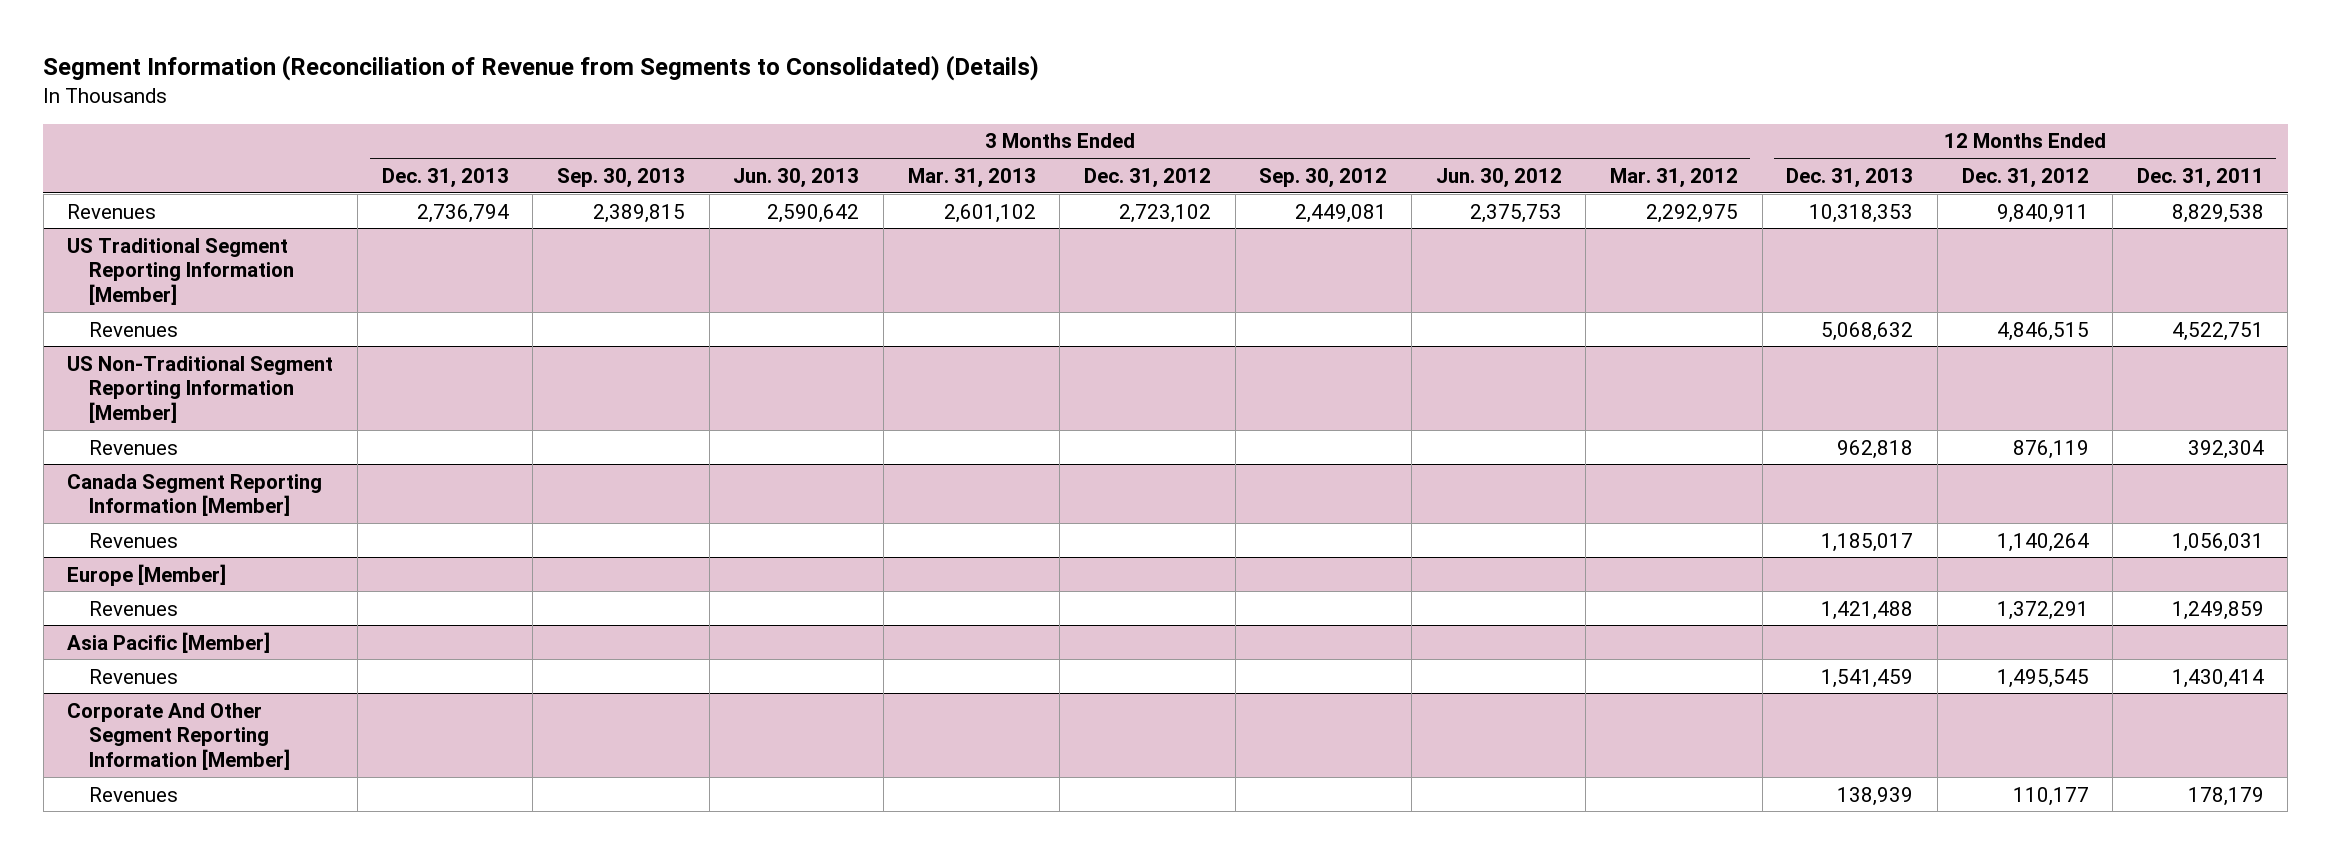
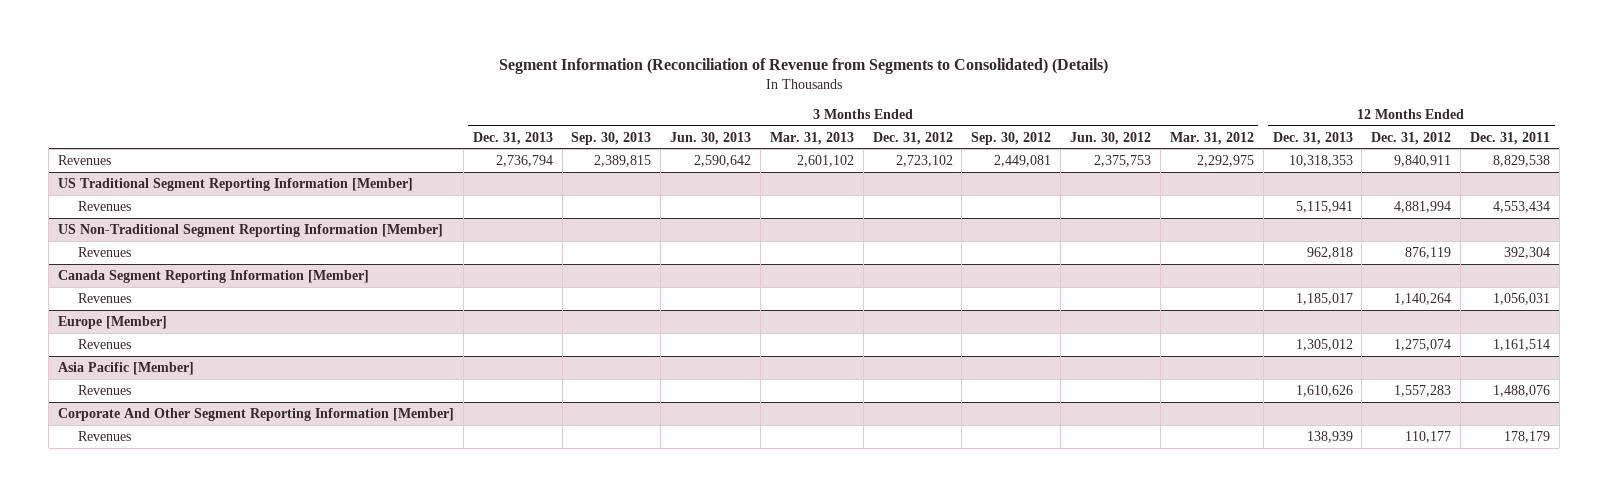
@ US Traditional Segment Reporting Information [Member]
- Revenues | | | | | | | | | 5,068,632 | 4,846,515 | 4,522,751
+ Revenues | | | | | | | | | 5,115,941 | 4,881,994 | 4,553,434
@ Europe [Member]
- Revenues | | | | | | | | | 1,421,488 | 1,372,291 | 1,249,859
+ Revenues | | | | | | | | | 1,305,012 | 1,275,074 | 1,161,514
@ Asia Pacific [Member]
- Revenues | | | | | | | | | 1,541,459 | 1,495,545 | 1,430,414
+ Revenues | | | | | | | | | 1,610,626 | 1,557,283 | 1,488,076

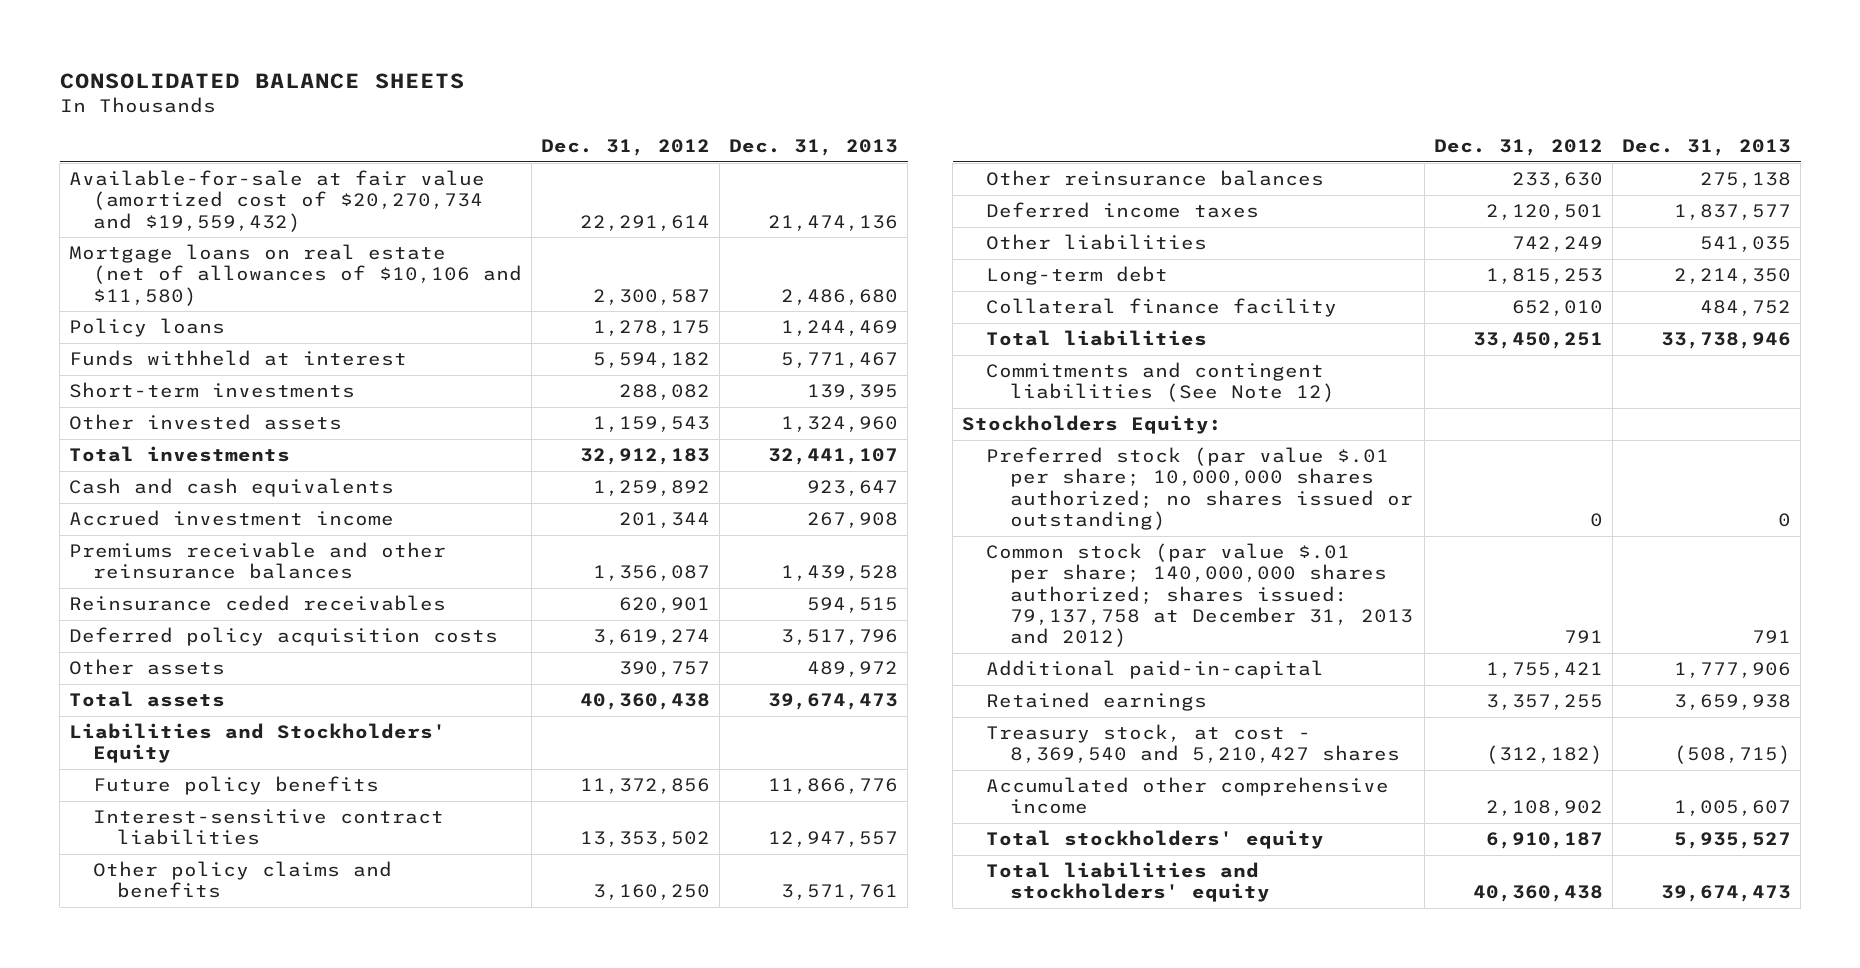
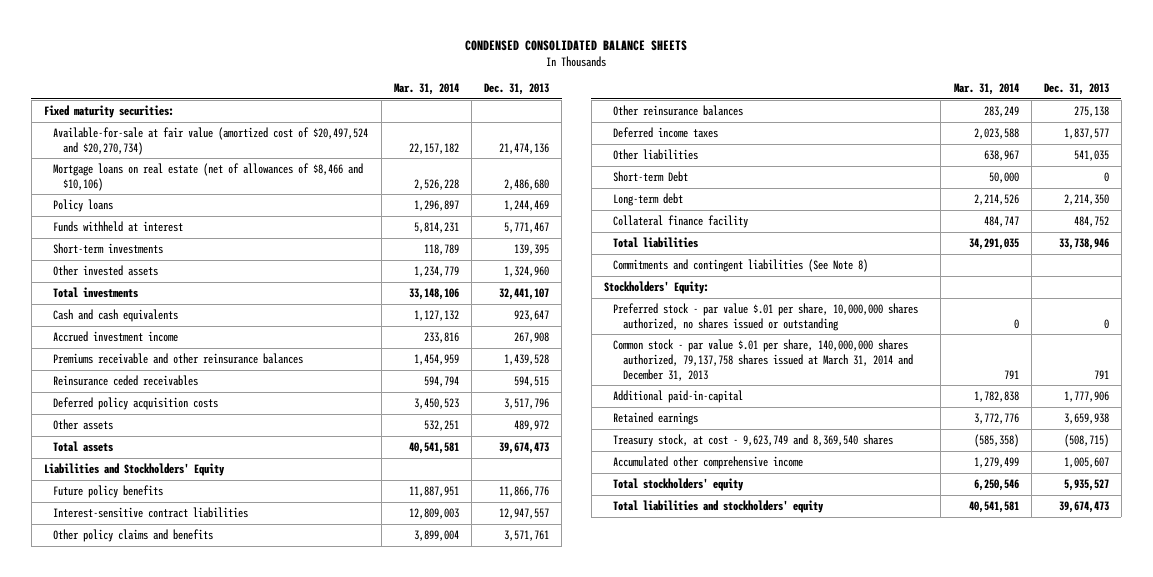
- CONSOLIDATED BALANCE SHEETS
+ CONDENSED CONSOLIDATED BALANCE SHEETS
- | Dec. 31, 2012 | Dec. 31, 2013
+ | Mar. 31, 2014 | Dec. 31, 2013
- Available-for-sale at fair value (amortized cost of $20,270,734 and $19,559,432) | 22,291,614 | 21,474,136
- Mortgage loans on real estate (net of allowances of $10,106 and $11,580) | 2,300,587 | 2,486,680
+ Fixed maturity securities:
+ Available-for-sale at fair value (amortized cost of $20,497,524 and $20,270,734) | 22,157,182 | 21,474,136
+ Mortgage loans on real estate (net of allowances of $8,466 and $10,106) | 2,526,228 | 2,486,680
+ Short-term Debt | 50,000 | 0
- Commitments and contingent liabilities (See Note 12)
- Stockholders Equity:
- Preferred stock (par value $.01 per share; 10,000,000 shares authorized; no shares issued or outstanding) | 0 | 0
- Common stock (par value $.01 per share; 140,000,000 shares authorized; shares issued: 79,137,758 at December 31, 2013 and 2012) | 791 | 791
+ Commitments and contingent liabilities (See Note 8)
+ Stockholders' Equity:
+ Preferred stock - par value $.01 per share, 10,000,000 shares authorized, no shares issued or outstanding | 0 | 0
+ Common stock - par value $.01 per share, 140,000,000 shares authorized, 79,137,758 shares issued at March 31, 2014 and December 31, 2013 | 791 | 791
- Treasury stock, at cost - 8,369,540 and 5,210,427 shares | (312,182) | (508,715)
+ Treasury stock, at cost - 9,623,749 and 8,369,540 shares | (585,358) | (508,715)

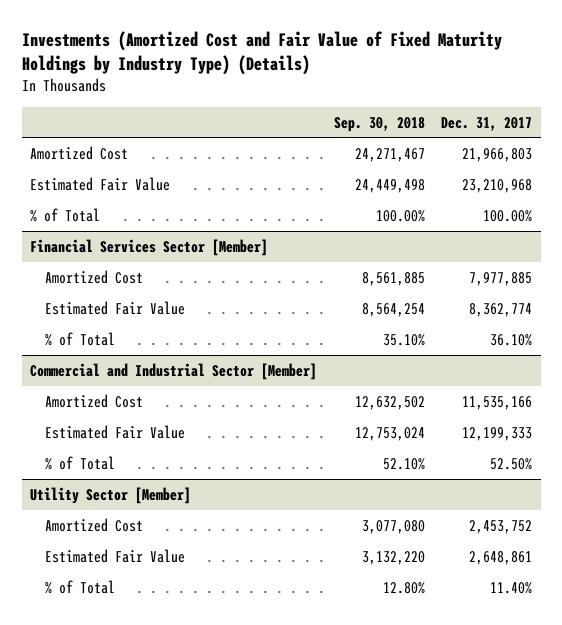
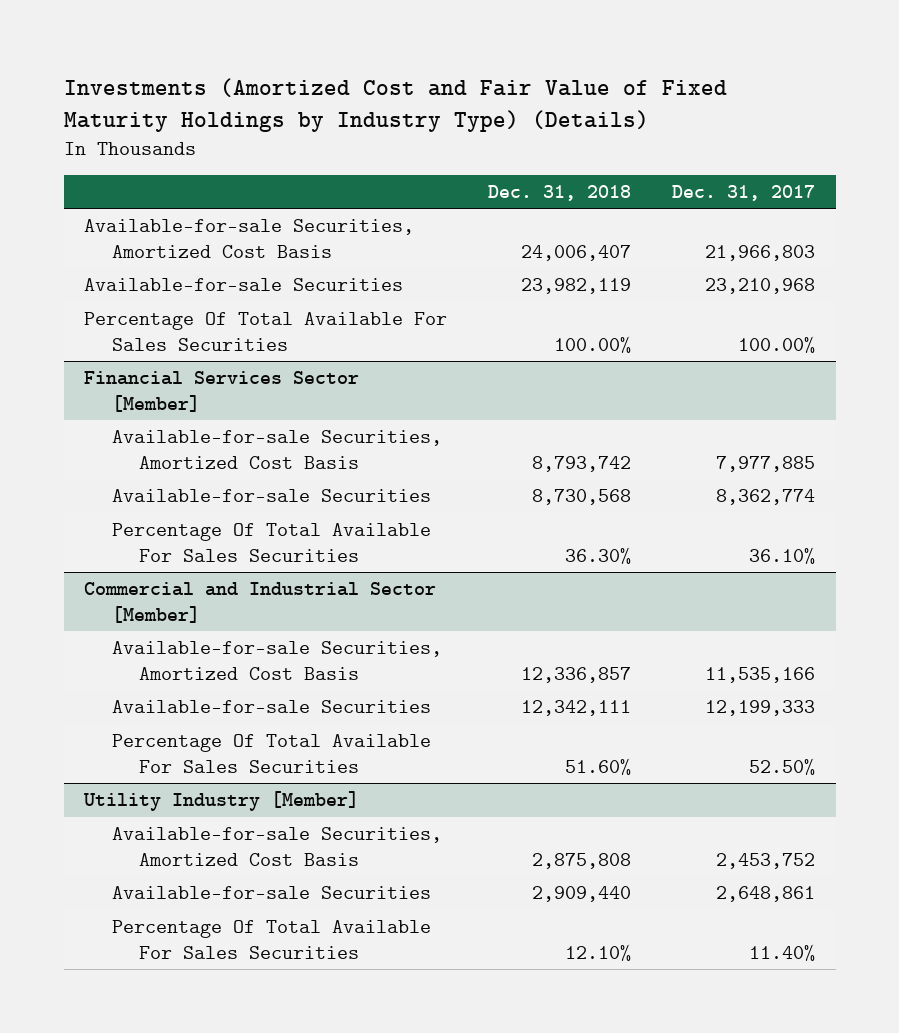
- | Sep. 30, 2018 | Dec. 31, 2017
+ | Dec. 31, 2018 | Dec. 31, 2017
- Amortized Cost | 24,271,467 | 21,966,803
- Estimated Fair Value | 24,449,498 | 23,210,968
- % of Total | 100.00% | 100.00%
+ Available-for-sale Securities, Amortized Cost Basis | 24,006,407 | 21,966,803
+ Available-for-sale Securities | 23,982,119 | 23,210,968
+ Percentage Of Total Available For Sales Securities | 100.00% | 100.00%
@ Financial Services Sector [Member]
- Amortized Cost | 8,561,885 | 7,977,885
- Estimated Fair Value | 8,564,254 | 8,362,774
- % of Total | 35.10% | 36.10%
+ Available-for-sale Securities, Amortized Cost Basis | 8,793,742 | 7,977,885
+ Available-for-sale Securities | 8,730,568 | 8,362,774
+ Percentage Of Total Available For Sales Securities | 36.30% | 36.10%
@ Commercial and Industrial Sector [Member]
- Amortized Cost | 12,632,502 | 11,535,166
- Estimated Fair Value | 12,753,024 | 12,199,333
- % of Total | 52.10% | 52.50%
- Utility Sector [Member]
- Amortized Cost | 3,077,080 | 2,453,752
- Estimated Fair Value | 3,132,220 | 2,648,861
- % of Total | 12.80% | 11.40%
@ Commercial and Industrial Sector [Member]
+ Available-for-sale Securities, Amortized Cost Basis | 12,336,857 | 11,535,166
+ Available-for-sale Securities | 12,342,111 | 12,199,333
+ Percentage Of Total Available For Sales Securities | 51.60% | 52.50%
+ Utility Industry [Member]
+ Available-for-sale Securities, Amortized Cost Basis | 2,875,808 | 2,453,752
+ Available-for-sale Securities | 2,909,440 | 2,648,861
+ Percentage Of Total Available For Sales Securities | 12.10% | 11.40%

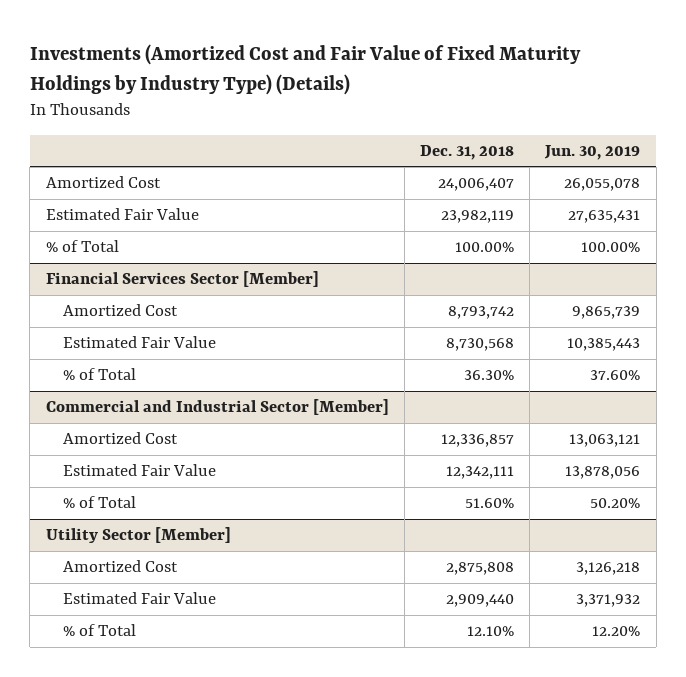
- | Dec. 31, 2018 | Dec. 31, 2017
+ | Dec. 31, 2018 | Jun. 30, 2019
- Available-for-sale Securities, Amortized Cost Basis | 24,006,407 | 21,966,803
- Available-for-sale Securities | 23,982,119 | 23,210,968
- Percentage Of Total Available For Sales Securities | 100.00% | 100.00%
+ Amortized Cost | 24,006,407 | 26,055,078
+ Estimated Fair Value | 23,982,119 | 27,635,431
+ % of Total | 100.00% | 100.00%
@ Financial Services Sector [Member]
- Available-for-sale Securities, Amortized Cost Basis | 8,793,742 | 7,977,885
- Available-for-sale Securities | 8,730,568 | 8,362,774
- Percentage Of Total Available For Sales Securities | 36.30% | 36.10%
+ Amortized Cost | 8,793,742 | 9,865,739
+ Estimated Fair Value | 8,730,568 | 10,385,443
+ % of Total | 36.30% | 37.60%
@ Commercial and Industrial Sector [Member]
- Available-for-sale Securities, Amortized Cost Basis | 12,336,857 | 11,535,166
- Available-for-sale Securities | 12,342,111 | 12,199,333
- Percentage Of Total Available For Sales Securities | 51.60% | 52.50%
- Utility Industry [Member]
- Available-for-sale Securities, Amortized Cost Basis | 2,875,808 | 2,453,752
- Available-for-sale Securities | 2,909,440 | 2,648,861
- Percentage Of Total Available For Sales Securities | 12.10% | 11.40%
@ Commercial and Industrial Sector [Member]
+ Amortized Cost | 12,336,857 | 13,063,121
+ Estimated Fair Value | 12,342,111 | 13,878,056
+ % of Total | 51.60% | 50.20%
+ Utility Sector [Member]
+ Amortized Cost | 2,875,808 | 3,126,218
+ Estimated Fair Value | 2,909,440 | 3,371,932
+ % of Total | 12.10% | 12.20%

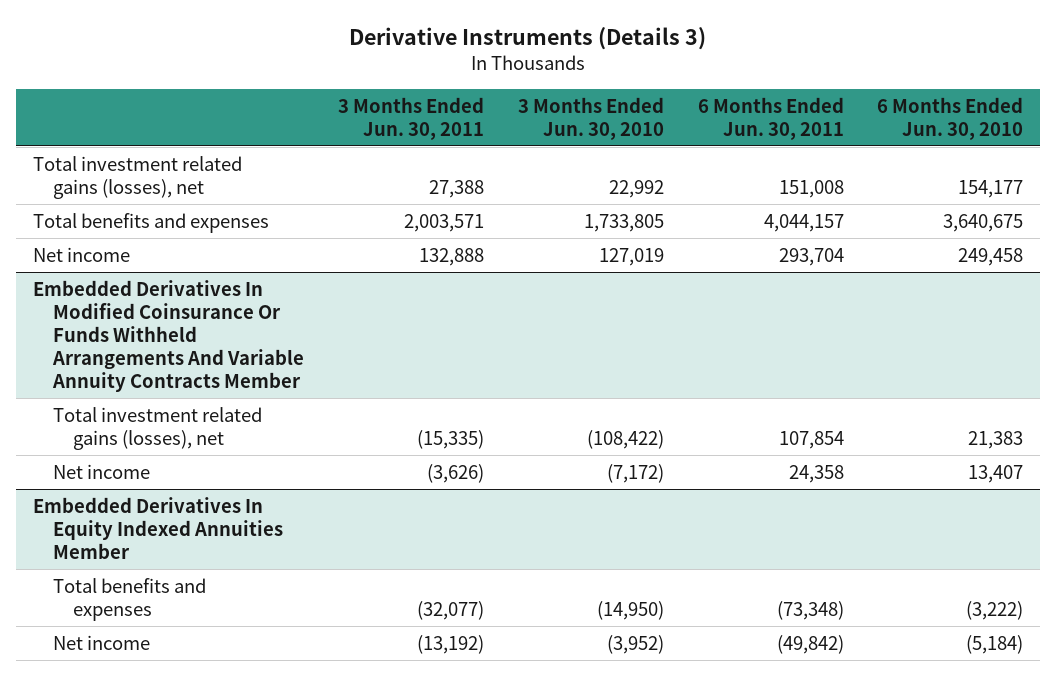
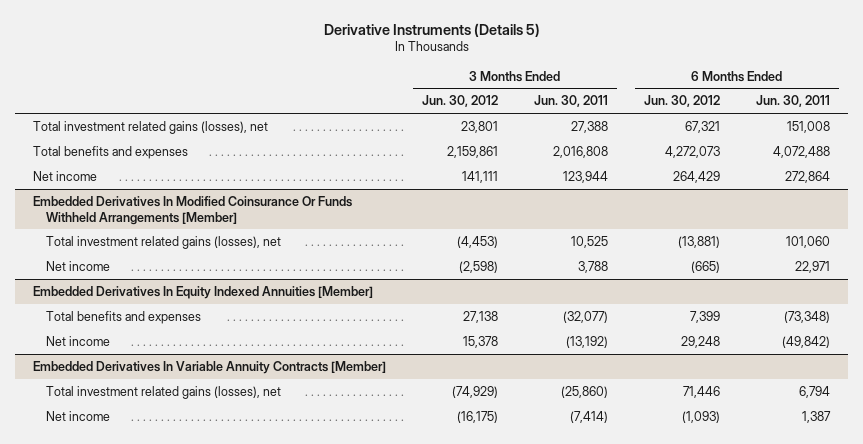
- Derivative Instruments (Details 3)
+ Derivative Instruments (Details 5)
- | 3 Months Ended Jun. 30, 2011 | 3 Months Ended Jun. 30, 2010 | 6 Months Ended Jun. 30, 2011 | 6 Months Ended Jun. 30, 2010
+ | 3 Months Ended Jun. 30, 2012 | 3 Months Ended Jun. 30, 2011 | 6 Months Ended Jun. 30, 2012 | 6 Months Ended Jun. 30, 2011
- Total benefits and expenses | 2,003,571 | 1,733,805 | 4,044,157 | 3,640,675
- Net income | 132,888 | 127,019 | 293,704 | 249,458
- Embedded Derivatives In Modified Coinsurance Or Funds Withheld Arrangements And Variable Annuity Contracts Member
- Total investment related gains (losses), net | (15,335) | (108,422) | 107,854 | 21,383
- Net income | (3,626) | (7,172) | 24,358 | 13,407
- Embedded Derivatives In Equity Indexed Annuities Member
+ Total benefits and expenses | 2,159,861 | 2,016,808 | 4,272,073 | 4,072,488
+ Net income | 141,111 | 123,944 | 264,429 | 272,864
+ Embedded Derivatives In Modified Coinsurance Or Funds Withheld Arrangements [Member]
+ Total investment related gains (losses), net | (4,453) | 10,525 | (13,881) | 101,060
+ Net income | (2,598) | 3,788 | (665) | 22,971
+ Embedded Derivatives In Equity Indexed Annuities [Member]
+ Embedded Derivatives In Variable Annuity Contracts [Member]
+ Total investment related gains (losses), net | (74,929) | (25,860) | 71,446 | 6,794
+ Net income | (16,175) | (7,414) | (1,093) | 1,387

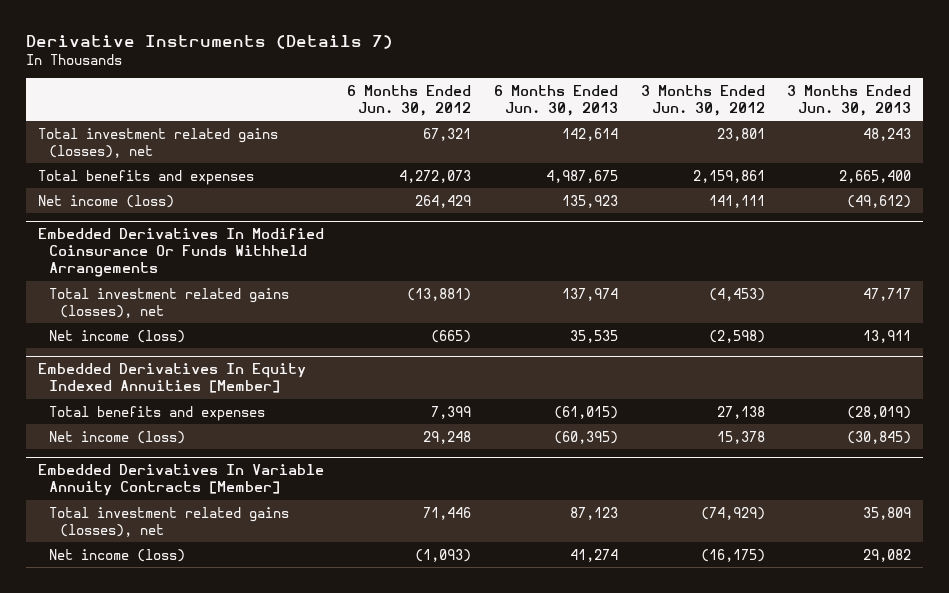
- Derivative Instruments (Details 5)
+ Derivative Instruments (Details 7)
- | 3 Months Ended Jun. 30, 2012 | 3 Months Ended Jun. 30, 2011 | 6 Months Ended Jun. 30, 2012 | 6 Months Ended Jun. 30, 2011
+ | 6 Months Ended Jun. 30, 2012 | 6 Months Ended Jun. 30, 2013 | 3 Months Ended Jun. 30, 2012 | 3 Months Ended Jun. 30, 2013
- Net income | 141,111 | 123,944 | 264,429 | 272,864
- Embedded Derivatives In Modified Coinsurance Or Funds Withheld Arrangements [Member]
+ Net income (loss) | 264,429 | 135,923 | 141,111 | (49,612)
+ Embedded Derivatives In Modified Coinsurance Or Funds Withheld Arrangements
- Net income | (2,598) | 3,788 | (665) | 22,971
+ Net income (loss) | (665) | 35,535 | (2,598) | 13,911
@ Embedded Derivatives In Equity Indexed Annuities [Member]
- Net income | 15,378 | (13,192) | 29,248 | (49,842)
+ Net income (loss) | 29,248 | (60,395) | 15,378 | (30,845)
@ Embedded Derivatives In Variable Annuity Contracts [Member]
- Net income | (16,175) | (7,414) | (1,093) | 1,387
+ Net income (loss) | (1,093) | 41,274 | (16,175) | 29,082

